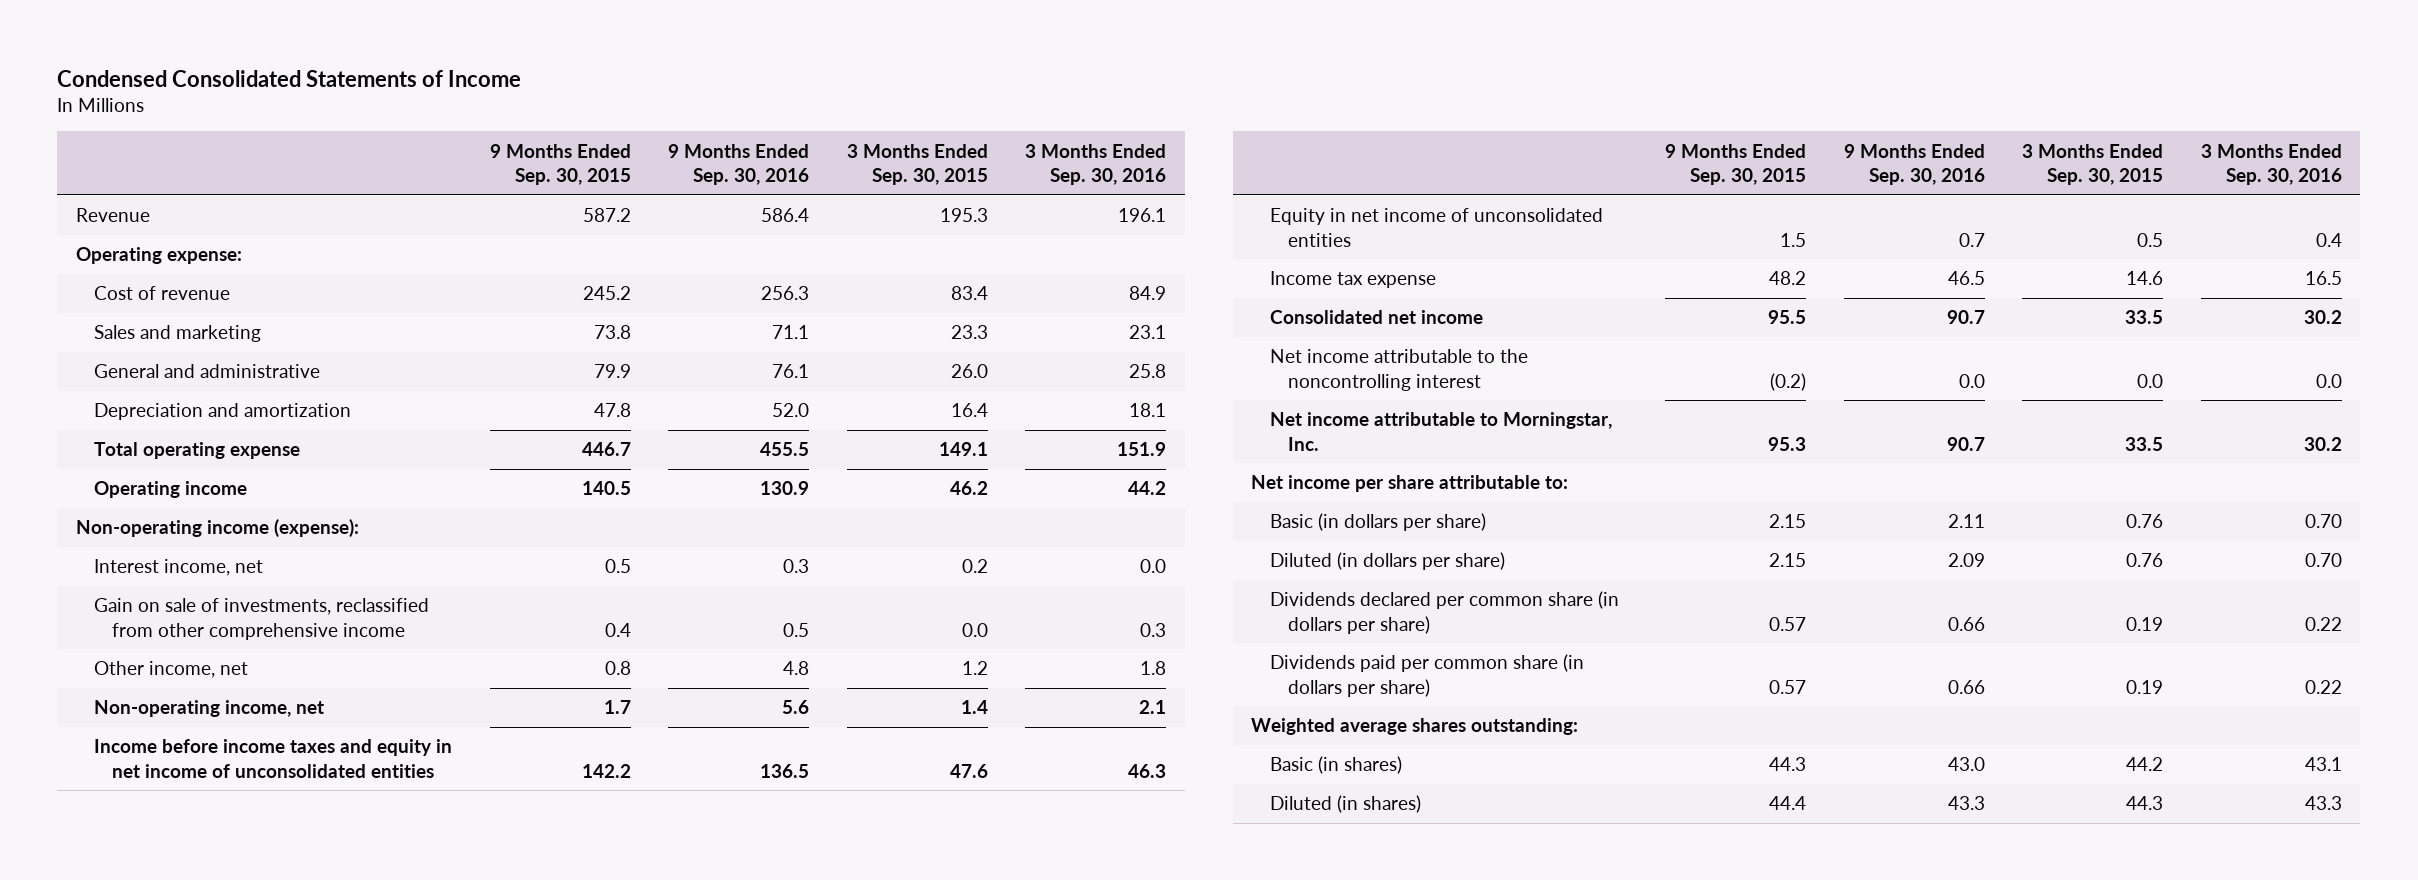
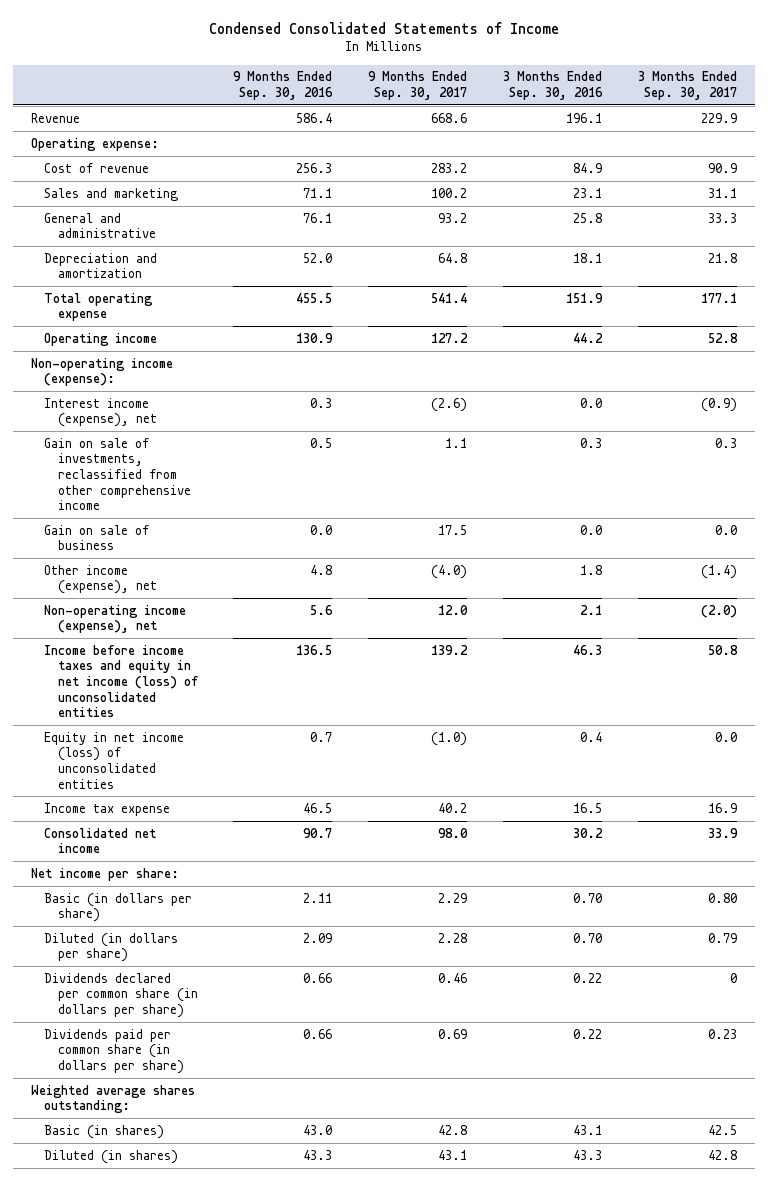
- | 9 Months Ended Sep. 30, 2015 | 9 Months Ended Sep. 30, 2016 | 3 Months Ended Sep. 30, 2015 | 3 Months Ended Sep. 30, 2016
+ | 9 Months Ended Sep. 30, 2016 | 9 Months Ended Sep. 30, 2017 | 3 Months Ended Sep. 30, 2016 | 3 Months Ended Sep. 30, 2017
- Interest income, net | 0.5 | 0.3 | 0.2 | 0.0
+ Interest income (expense), net | 0.3 | (2.6) | 0.0 | (0.9)
- Other income, net | 0.8 | 4.8 | 1.2 | 1.8
- Non-operating income, net | 1.7 | 5.6 | 1.4 | 2.1
- Income before income taxes and equity in net income of unconsolidated entities | 142.2 | 136.5 | 47.6 | 46.3
- Equity in net income of unconsolidated entities | 1.5 | 0.7 | 0.5 | 0.4
+ Gain on sale of business | 0.0 | 17.5 | 0.0 | 0.0
+ Other income (expense), net | 4.8 | (4.0) | 1.8 | (1.4)
+ Non-operating income (expense), net | 5.6 | 12.0 | 2.1 | (2.0)
+ Income before income taxes and equity in net income (loss) of unconsolidated entities | 136.5 | 139.2 | 46.3 | 50.8
+ Equity in net income (loss) of unconsolidated entities | 0.7 | (1.0) | 0.4 | 0.0
- Net income attributable to the noncontrolling interest | (0.2) | 0.0 | 0.0 | 0.0
- Net income attributable to Morningstar, Inc. | 95.3 | 90.7 | 33.5 | 30.2
- Net income per share attributable to:
+ Net income per share:

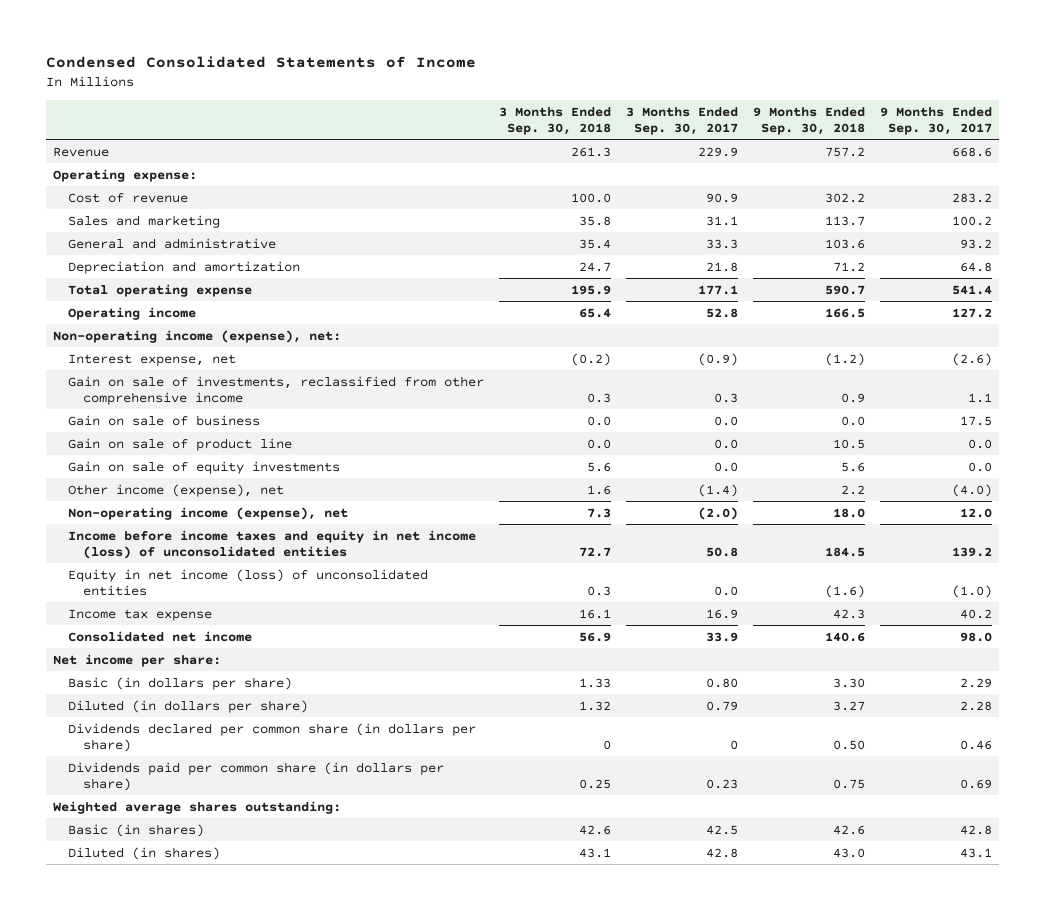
- | 9 Months Ended Sep. 30, 2016 | 9 Months Ended Sep. 30, 2017 | 3 Months Ended Sep. 30, 2016 | 3 Months Ended Sep. 30, 2017
+ | 3 Months Ended Sep. 30, 2018 | 3 Months Ended Sep. 30, 2017 | 9 Months Ended Sep. 30, 2018 | 9 Months Ended Sep. 30, 2017
- Non-operating income (expense):
- Interest income (expense), net | 0.3 | (2.6) | 0.0 | (0.9)
+ Non-operating income (expense), net:
+ Interest expense, net | (0.2) | (0.9) | (1.2) | (2.6)
+ Gain on sale of product line | 0.0 | 0.0 | 10.5 | 0.0
+ Gain on sale of equity investments | 5.6 | 0.0 | 5.6 | 0.0

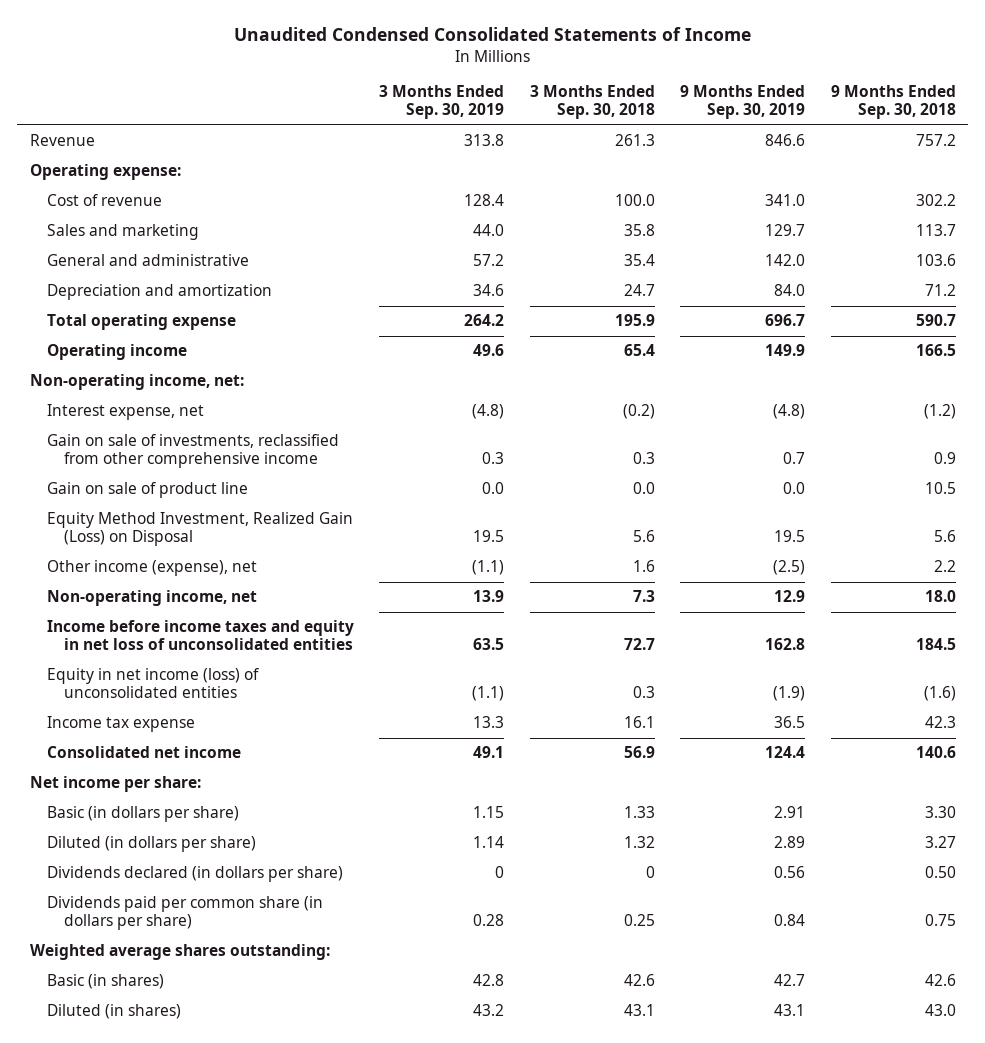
- Condensed Consolidated Statements of Income
+ Unaudited Condensed Consolidated Statements of Income
- | 3 Months Ended Sep. 30, 2018 | 3 Months Ended Sep. 30, 2017 | 9 Months Ended Sep. 30, 2018 | 9 Months Ended Sep. 30, 2017
+ | 3 Months Ended Sep. 30, 2019 | 3 Months Ended Sep. 30, 2018 | 9 Months Ended Sep. 30, 2019 | 9 Months Ended Sep. 30, 2018
- Non-operating income (expense), net:
+ Non-operating income, net:
- Gain on sale of business | 0.0 | 0.0 | 0.0 | 17.5
- Gain on sale of equity investments | 5.6 | 0.0 | 5.6 | 0.0
+ Equity Method Investment, Realized Gain (Loss) on Disposal | 19.5 | 5.6 | 19.5 | 5.6
- Non-operating income (expense), net | 7.3 | (2.0) | 18.0 | 12.0
- Income before income taxes and equity in net income (loss) of unconsolidated entities | 72.7 | 50.8 | 184.5 | 139.2
+ Non-operating income, net | 13.9 | 7.3 | 12.9 | 18.0
+ Income before income taxes and equity in net loss of unconsolidated entities | 63.5 | 72.7 | 162.8 | 184.5
- Dividends declared per common share (in dollars per share) | 0 | 0 | 0.50 | 0.46
+ Dividends declared (in dollars per share) | 0 | 0 | 0.56 | 0.50

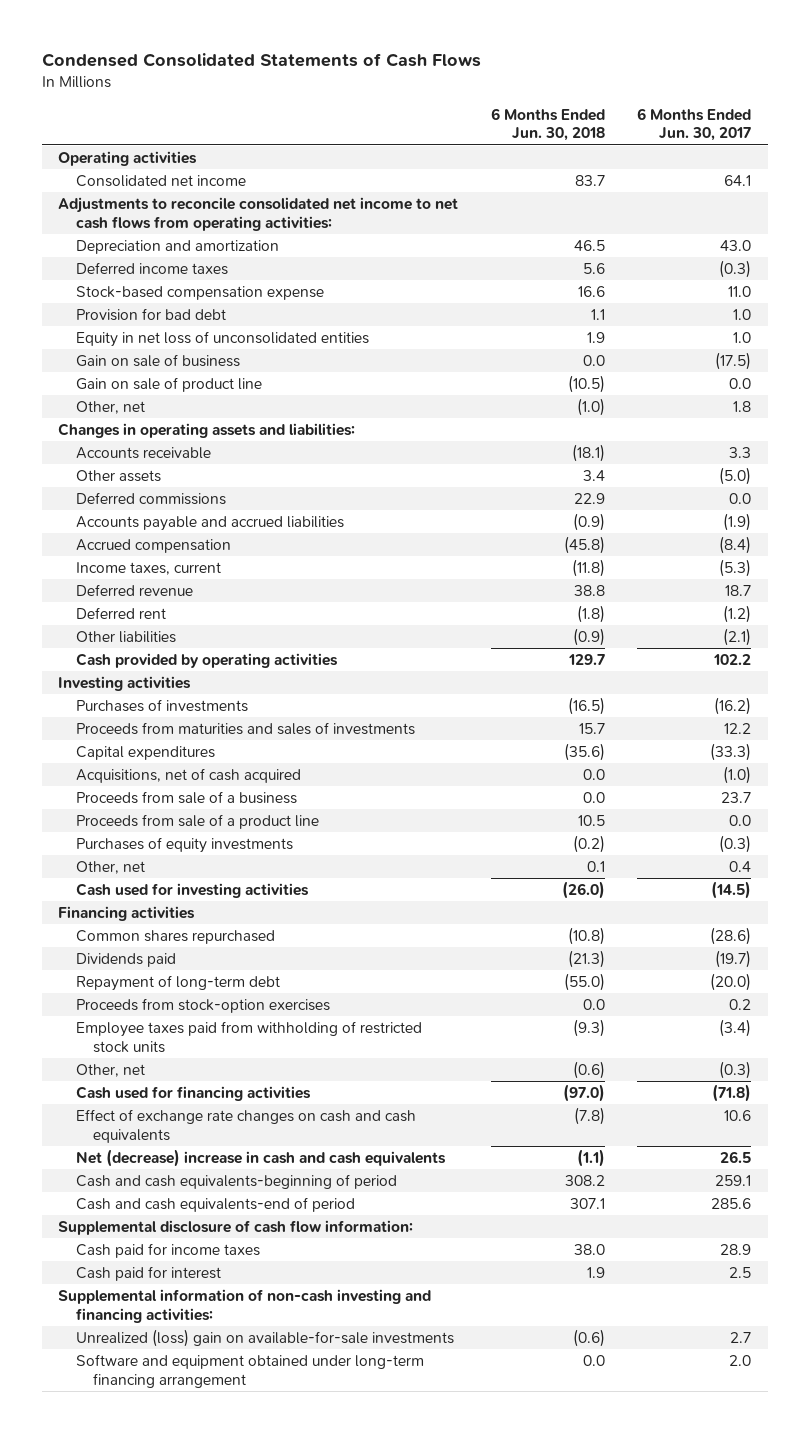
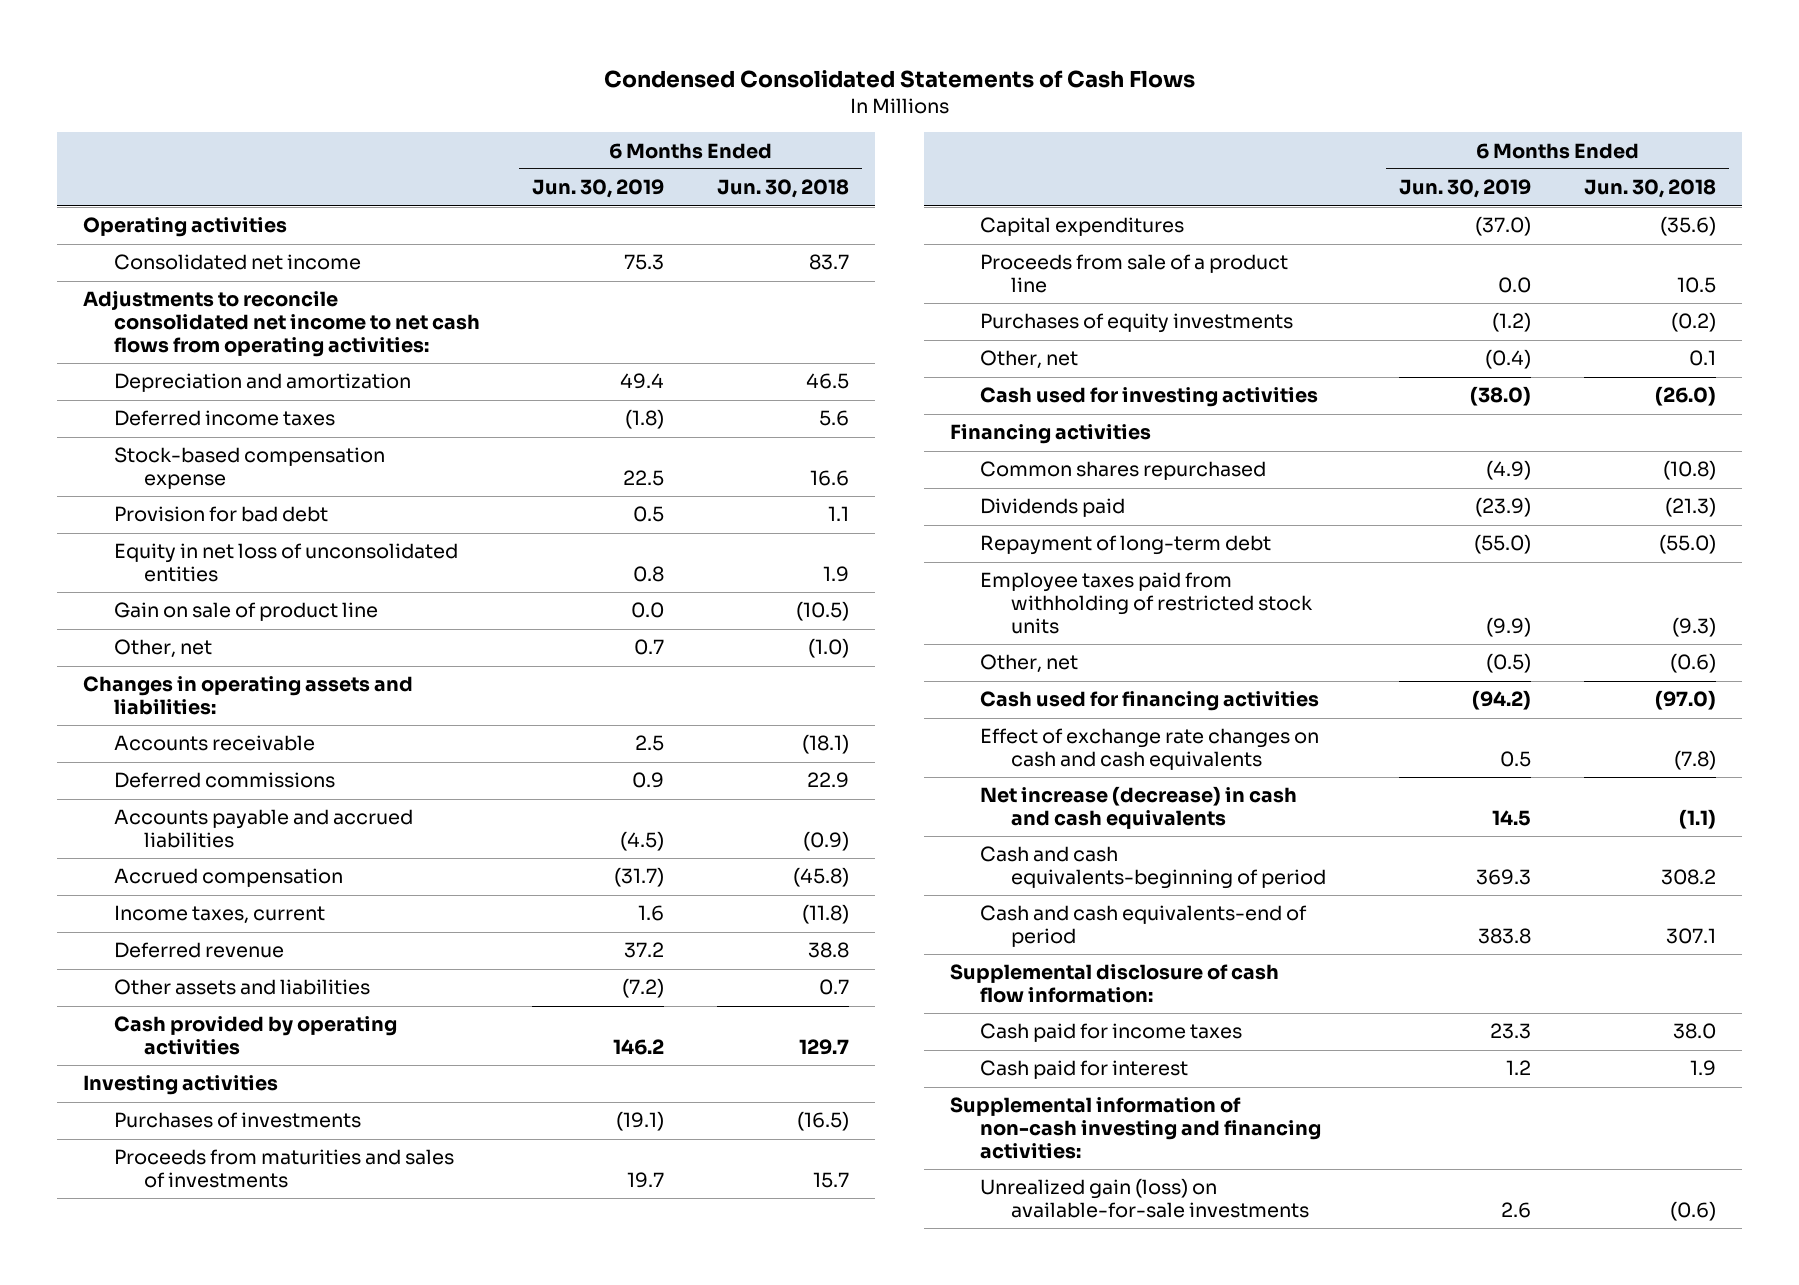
- | 6 Months Ended Jun. 30, 2018 | 6 Months Ended Jun. 30, 2017
+ | 6 Months Ended Jun. 30, 2019 | 6 Months Ended Jun. 30, 2018
- Gain on sale of business | 0.0 | (17.5)
- Other assets | 3.4 | (5.0)
- Deferred rent | (1.8) | (1.2)
- Other liabilities | (0.9) | (2.1)
+ Other assets and liabilities | (7.2) | 0.7
- Acquisitions, net of cash acquired | 0.0 | (1.0)
- Proceeds from sale of a business | 0.0 | 23.7
- Proceeds from stock-option exercises | 0.0 | 0.2
- Net (decrease) increase in cash and cash equivalents | (1.1) | 26.5
+ Net increase (decrease) in cash and cash equivalents | 14.5 | (1.1)
- Unrealized (loss) gain on available-for-sale investments | (0.6) | 2.7
- Software and equipment obtained under long-term financing arrangement | 0.0 | 2.0
+ Unrealized gain (loss) on available-for-sale investments | 2.6 | (0.6)

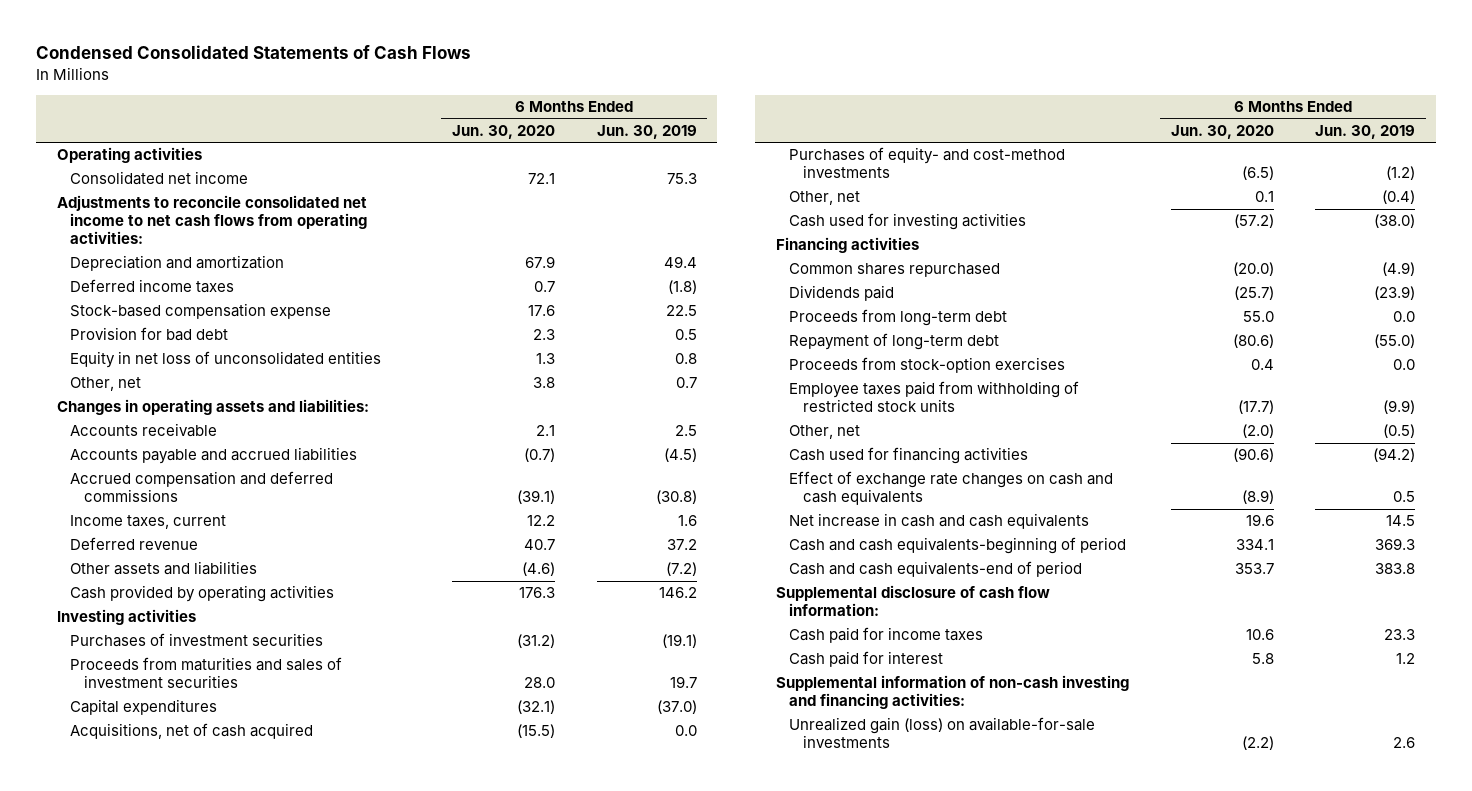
- | 6 Months Ended Jun. 30, 2019 | 6 Months Ended Jun. 30, 2018
+ | 6 Months Ended Jun. 30, 2020 | 6 Months Ended Jun. 30, 2019
- Gain on sale of product line | 0.0 | (10.5)
- Deferred commissions | 0.9 | 22.9
- Accrued compensation | (31.7) | (45.8)
+ Accrued compensation and deferred commissions | (39.1) | (30.8)
- Purchases of investments | (19.1) | (16.5)
- Proceeds from maturities and sales of investments | 19.7 | 15.7
+ Purchases of investment securities | (31.2) | (19.1)
+ Proceeds from maturities and sales of investment securities | 28.0 | 19.7
- Proceeds from sale of a product line | 0.0 | 10.5
- Purchases of equity investments | (1.2) | (0.2)
+ Acquisitions, net of cash acquired | (15.5) | 0.0
+ Purchases of equity- and cost-method investments | (6.5) | (1.2)
+ Proceeds from long-term debt | 55.0 | 0.0
+ Proceeds from stock-option exercises | 0.4 | 0.0
- Net increase (decrease) in cash and cash equivalents | 14.5 | (1.1)
+ Net increase in cash and cash equivalents | 19.6 | 14.5

